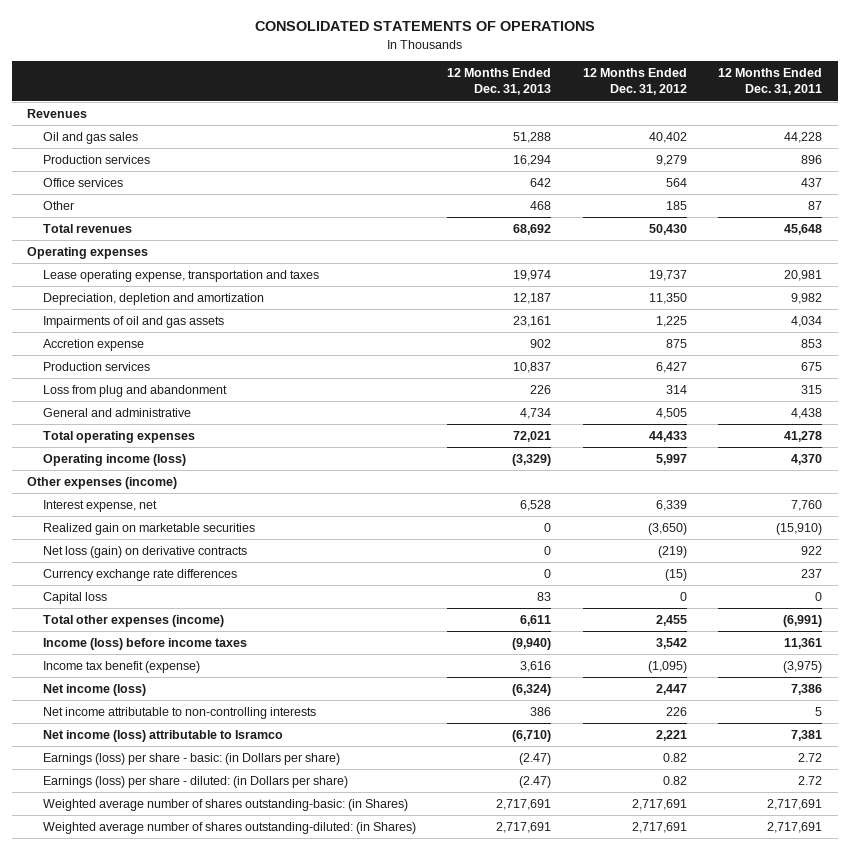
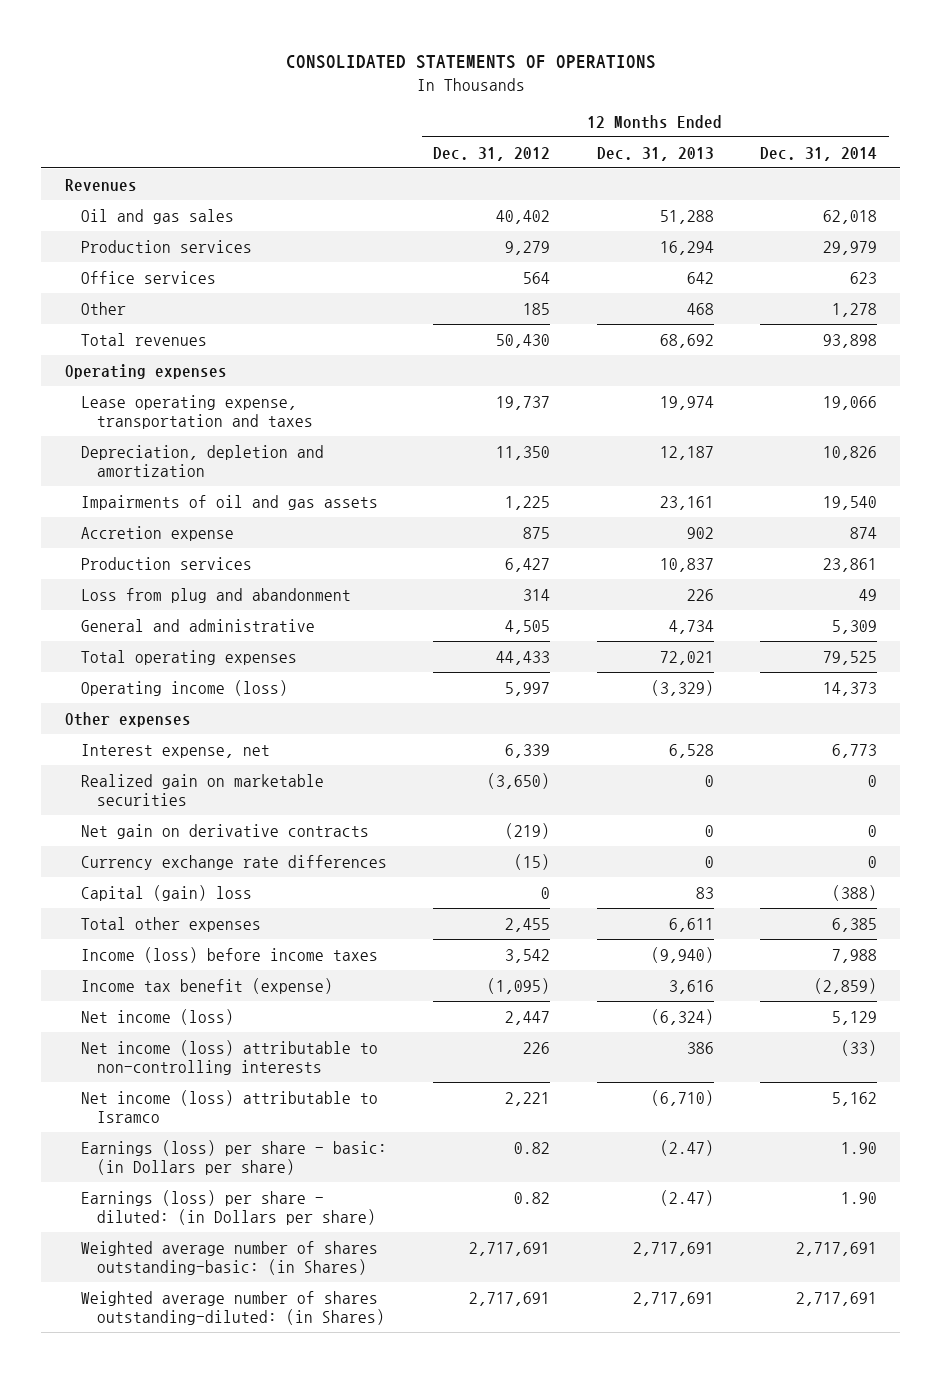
- | 12 Months Ended Dec. 31, 2013 | 12 Months Ended Dec. 31, 2012 | 12 Months Ended Dec. 31, 2011
+ | 12 Months Ended Dec. 31, 2012 | 12 Months Ended Dec. 31, 2013 | 12 Months Ended Dec. 31, 2014
- Other expenses (income)
+ Other expenses
- Net loss (gain) on derivative contracts | 0 | (219) | 922
+ Net gain on derivative contracts | (219) | 0 | 0
- Capital loss | 83 | 0 | 0
- Total other expenses (income) | 6,611 | 2,455 | (6,991)
+ Capital (gain) loss | 0 | 83 | (388)
+ Total other expenses | 2,455 | 6,611 | 6,385
- Net income attributable to non-controlling interests | 386 | 226 | 5
+ Net income (loss) attributable to non-controlling interests | 226 | 386 | (33)

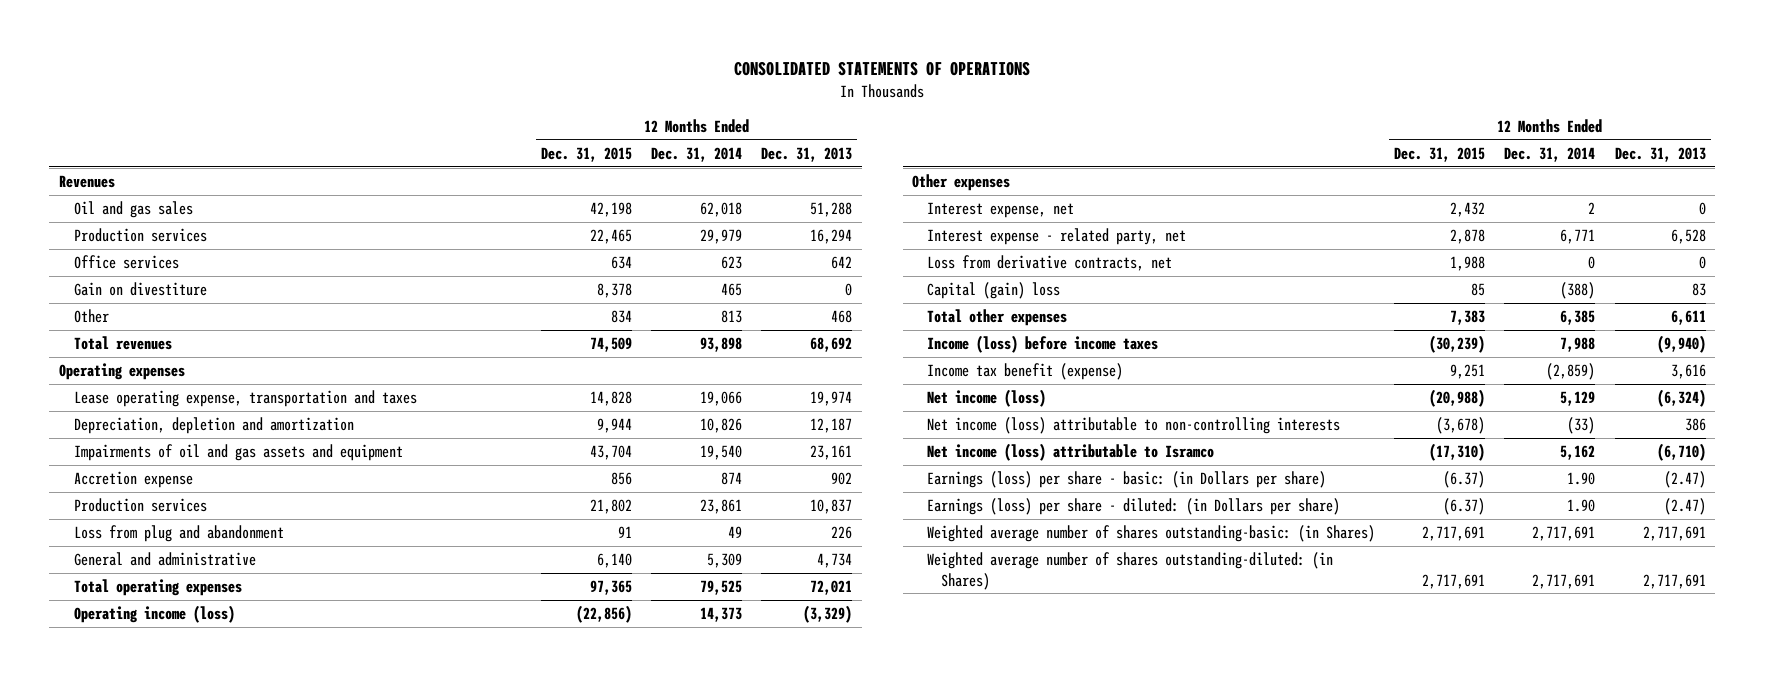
- | 12 Months Ended Dec. 31, 2012 | 12 Months Ended Dec. 31, 2013 | 12 Months Ended Dec. 31, 2014
+ | 12 Months Ended Dec. 31, 2015 | 12 Months Ended Dec. 31, 2014 | 12 Months Ended Dec. 31, 2013
- Other | 185 | 468 | 1,278
+ Gain on divestiture | 8,378 | 465 | 0
+ Other | 834 | 813 | 468
- Impairments of oil and gas assets | 1,225 | 23,161 | 19,540
+ Impairments of oil and gas assets and equipment | 43,704 | 19,540 | 23,161
- Interest expense, net | 6,339 | 6,528 | 6,773
- Realized gain on marketable securities | (3,650) | 0 | 0
- Net gain on derivative contracts | (219) | 0 | 0
- Currency exchange rate differences | (15) | 0 | 0
+ Interest expense, net | 2,432 | 2 | 0
+ Interest expense - related party, net | 2,878 | 6,771 | 6,528
+ Loss from derivative contracts, net | 1,988 | 0 | 0

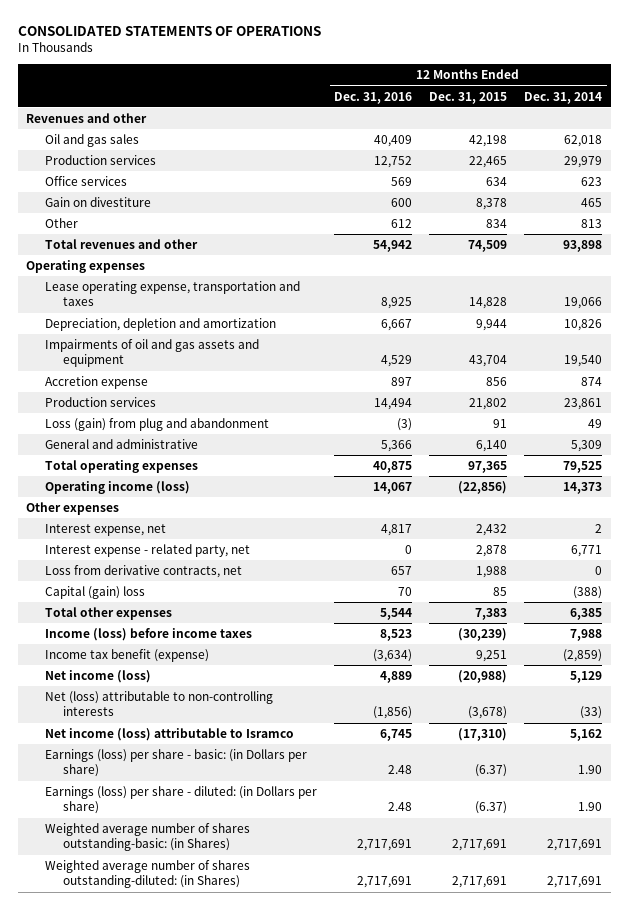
- | 12 Months Ended Dec. 31, 2015 | 12 Months Ended Dec. 31, 2014 | 12 Months Ended Dec. 31, 2013
+ | 12 Months Ended Dec. 31, 2016 | 12 Months Ended Dec. 31, 2015 | 12 Months Ended Dec. 31, 2014
- Revenues
+ Revenues and other
- Total revenues | 74,509 | 93,898 | 68,692
+ Total revenues and other | 54,942 | 74,509 | 93,898
- Loss from plug and abandonment | 91 | 49 | 226
+ Loss (gain) from plug and abandonment | (3) | 91 | 49
- Net income (loss) attributable to non-controlling interests | (3,678) | (33) | 386
+ Net (loss) attributable to non-controlling interests | (1,856) | (3,678) | (33)

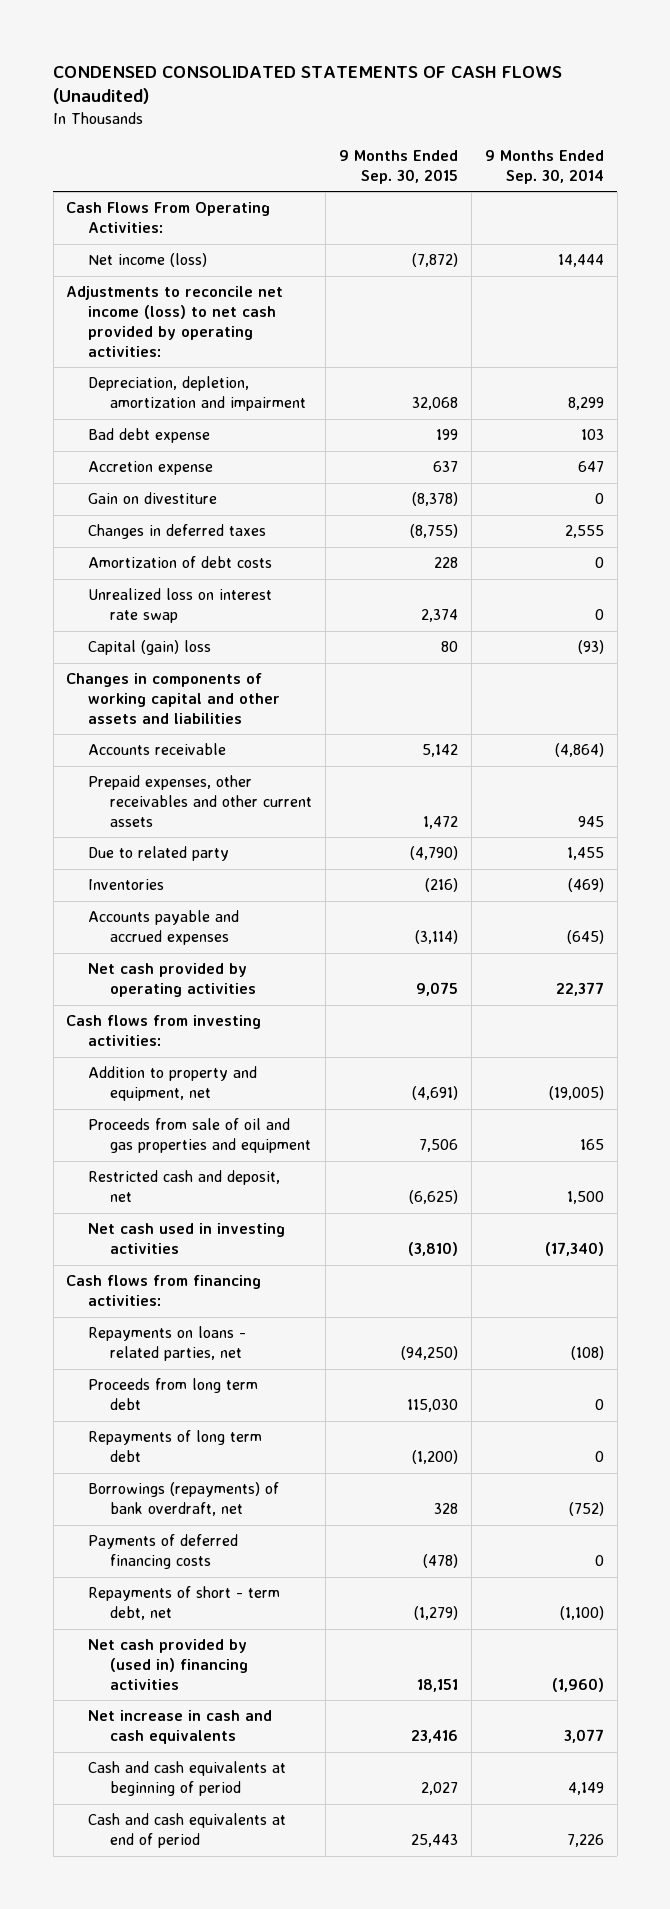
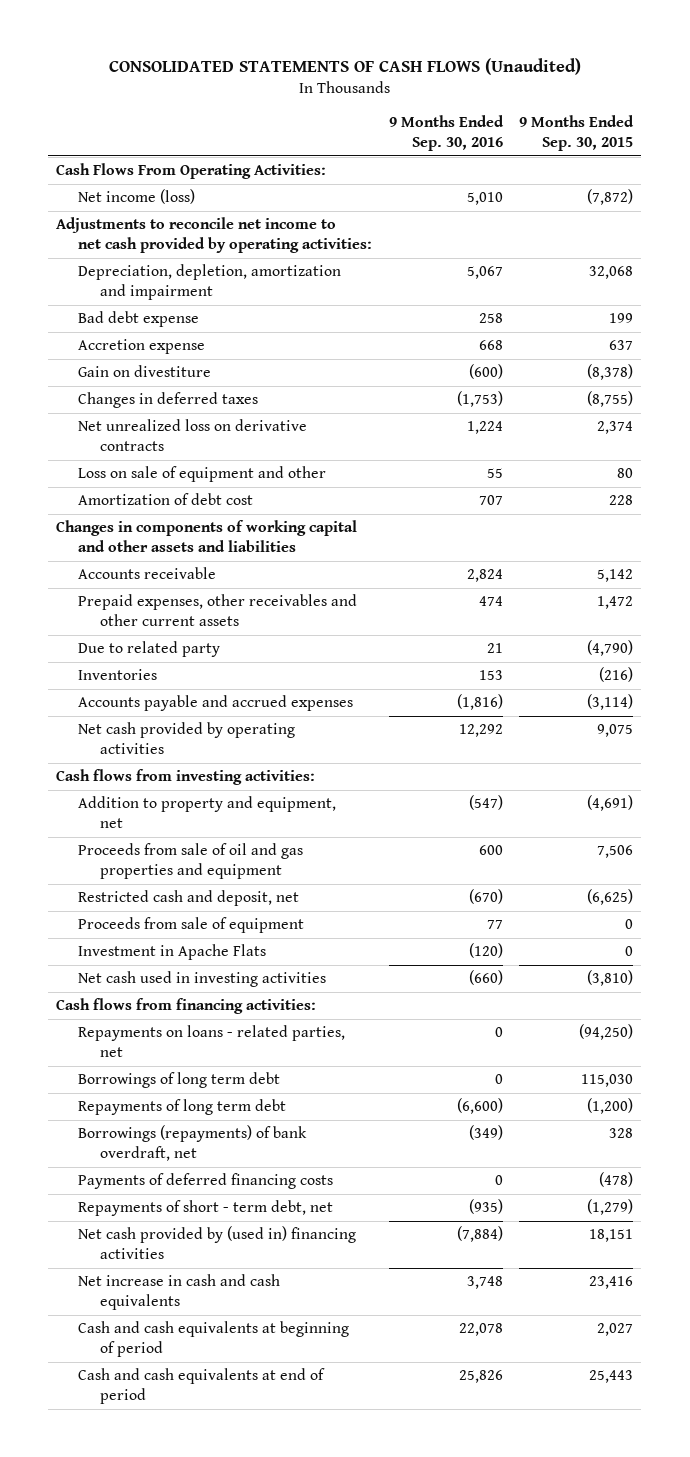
- CONDENSED CONSOLIDATED STATEMENTS OF CASH FLOWS (Unaudited)
+ CONSOLIDATED STATEMENTS OF CASH FLOWS (Unaudited)
- | 9 Months Ended Sep. 30, 2015 | 9 Months Ended Sep. 30, 2014
+ | 9 Months Ended Sep. 30, 2016 | 9 Months Ended Sep. 30, 2015
- Adjustments to reconcile net income (loss) to net cash provided by operating activities:
+ Adjustments to reconcile net income to net cash provided by operating activities:
- Amortization of debt costs | 228 | 0
- Unrealized loss on interest rate swap | 2,374 | 0
- Capital (gain) loss | 80 | (93)
+ Net unrealized loss on derivative contracts | 1,224 | 2,374
+ Loss on sale of equipment and other | 55 | 80
+ Amortization of debt cost | 707 | 228
+ Proceeds from sale of equipment | 77 | 0
+ Investment in Apache Flats | (120) | 0
- Proceeds from long term debt | 115,030 | 0
+ Borrowings of long term debt | 0 | 115,030

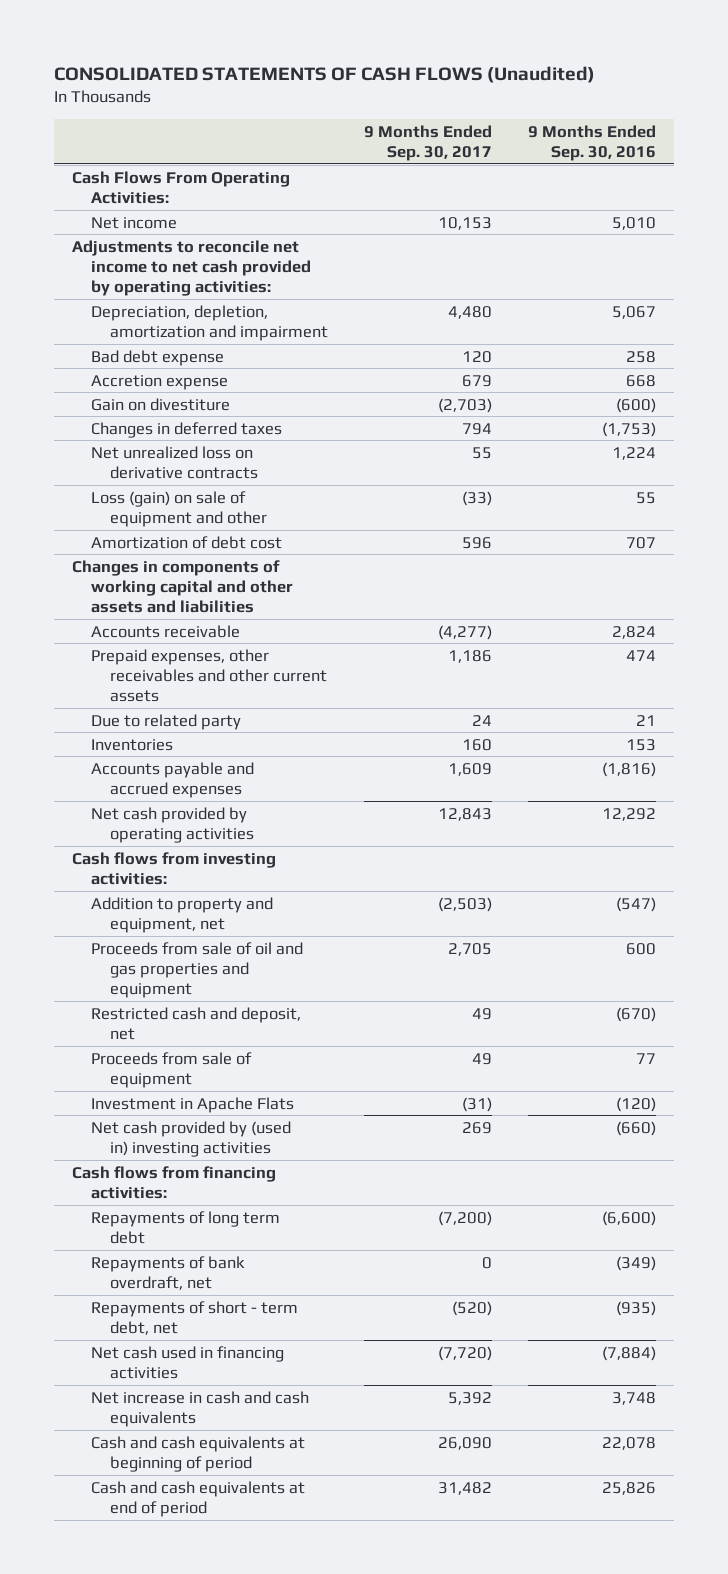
- | 9 Months Ended Sep. 30, 2016 | 9 Months Ended Sep. 30, 2015
+ | 9 Months Ended Sep. 30, 2017 | 9 Months Ended Sep. 30, 2016
- Net income (loss) | 5,010 | (7,872)
+ Net income | 10,153 | 5,010
- Loss on sale of equipment and other | 55 | 80
+ Loss (gain) on sale of equipment and other | (33) | 55
- Net cash used in investing activities | (660) | (3,810)
+ Net cash provided by (used in) investing activities | 269 | (660)
- Repayments on loans - related parties, net | 0 | (94,250)
- Borrowings of long term debt | 0 | 115,030
- Borrowings (repayments) of bank overdraft, net | (349) | 328
- Payments of deferred financing costs | 0 | (478)
+ Repayments of bank overdraft, net | 0 | (349)
- Net cash provided by (used in) financing activities | (7,884) | 18,151
+ Net cash used in financing activities | (7,720) | (7,884)

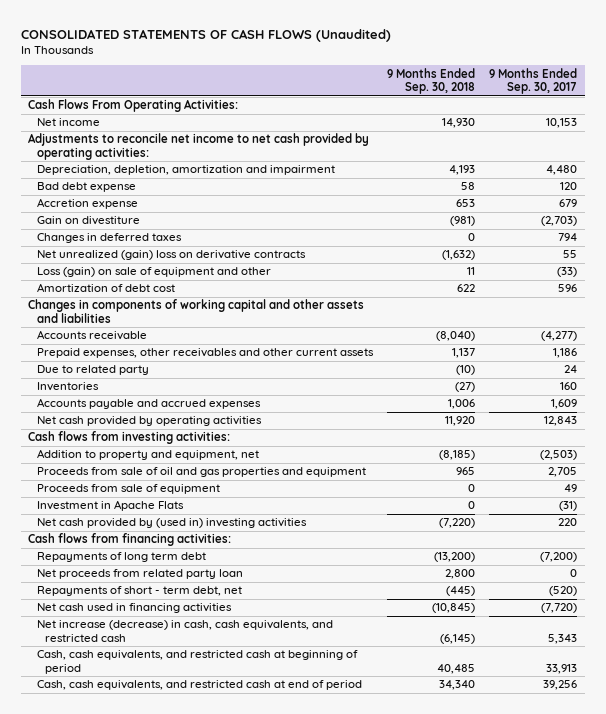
- | 9 Months Ended Sep. 30, 2017 | 9 Months Ended Sep. 30, 2016
+ | 9 Months Ended Sep. 30, 2018 | 9 Months Ended Sep. 30, 2017
- Net unrealized loss on derivative contracts | 55 | 1,224
+ Net unrealized (gain) loss on derivative contracts | (1,632) | 55
- Restricted cash and deposit, net | 49 | (670)
- Net cash provided by (used in) investing activities | 269 | (660)
+ Net cash provided by (used in) investing activities | (7,220) | 220
- Repayments of bank overdraft, net | 0 | (349)
+ Net proceeds from related party loan | 2,800 | 0
- Net increase in cash and cash equivalents | 5,392 | 3,748
- Cash and cash equivalents at beginning of period | 26,090 | 22,078
- Cash and cash equivalents at end of period | 31,482 | 25,826
+ Net increase (decrease) in cash, cash equivalents, and restricted cash | (6,145) | 5,343
+ Cash, cash equivalents, and restricted cash at beginning of period | 40,485 | 33,913
+ Cash, cash equivalents, and restricted cash at end of period | 34,340 | 39,256

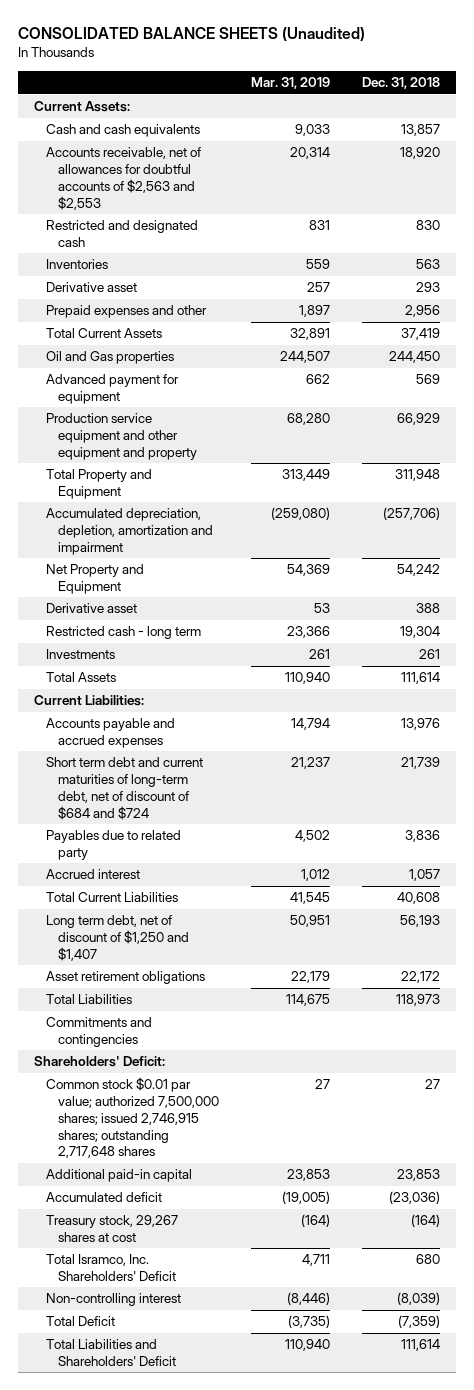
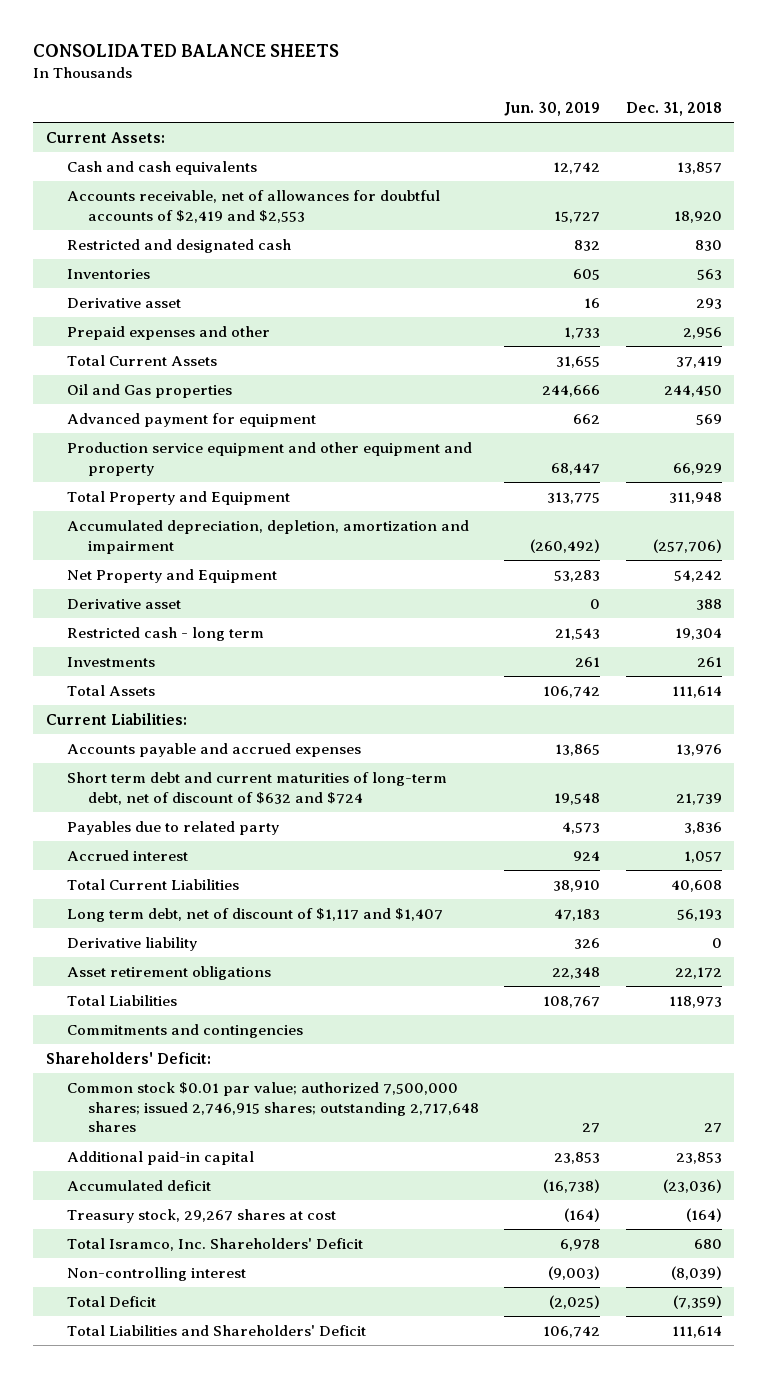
- CONSOLIDATED BALANCE SHEETS (Unaudited)
+ CONSOLIDATED BALANCE SHEETS
- | Mar. 31, 2019 | Dec. 31, 2018
+ | Jun. 30, 2019 | Dec. 31, 2018
- Accounts receivable, net of allowances for doubtful accounts of $2,563 and $2,553 | 20,314 | 18,920
+ Accounts receivable, net of allowances for doubtful accounts of $2,419 and $2,553 | 15,727 | 18,920
- Short term debt and current maturities of long-term debt, net of discount of $684 and $724 | 21,237 | 21,739
+ Short term debt and current maturities of long-term debt, net of discount of $632 and $724 | 19,548 | 21,739
- Long term debt, net of discount of $1,250 and $1,407 | 50,951 | 56,193
+ Long term debt, net of discount of $1,117 and $1,407 | 47,183 | 56,193
+ Derivative liability | 326 | 0

